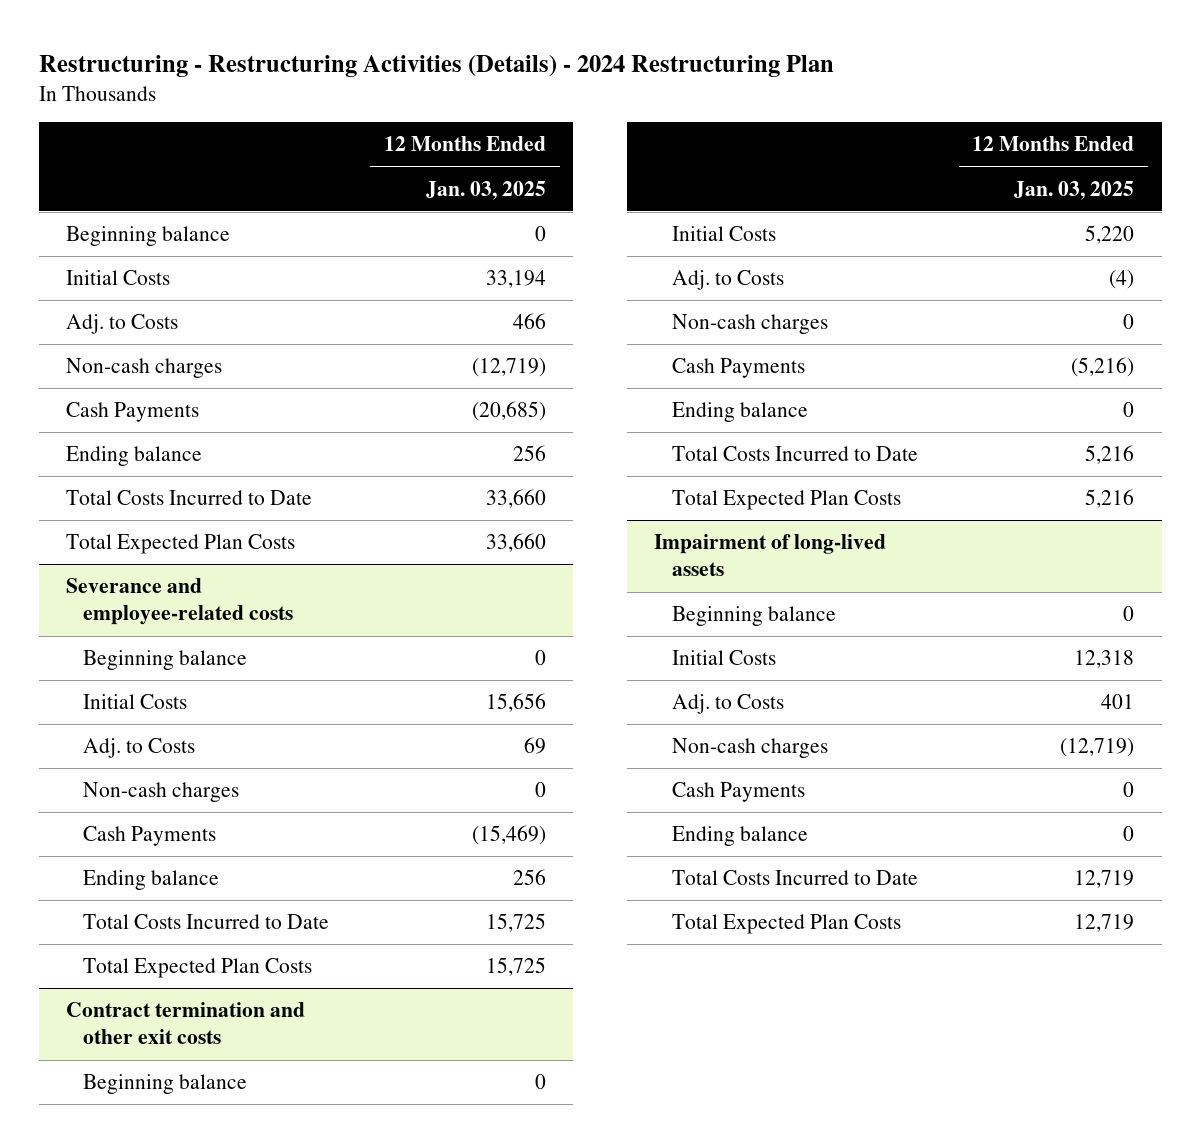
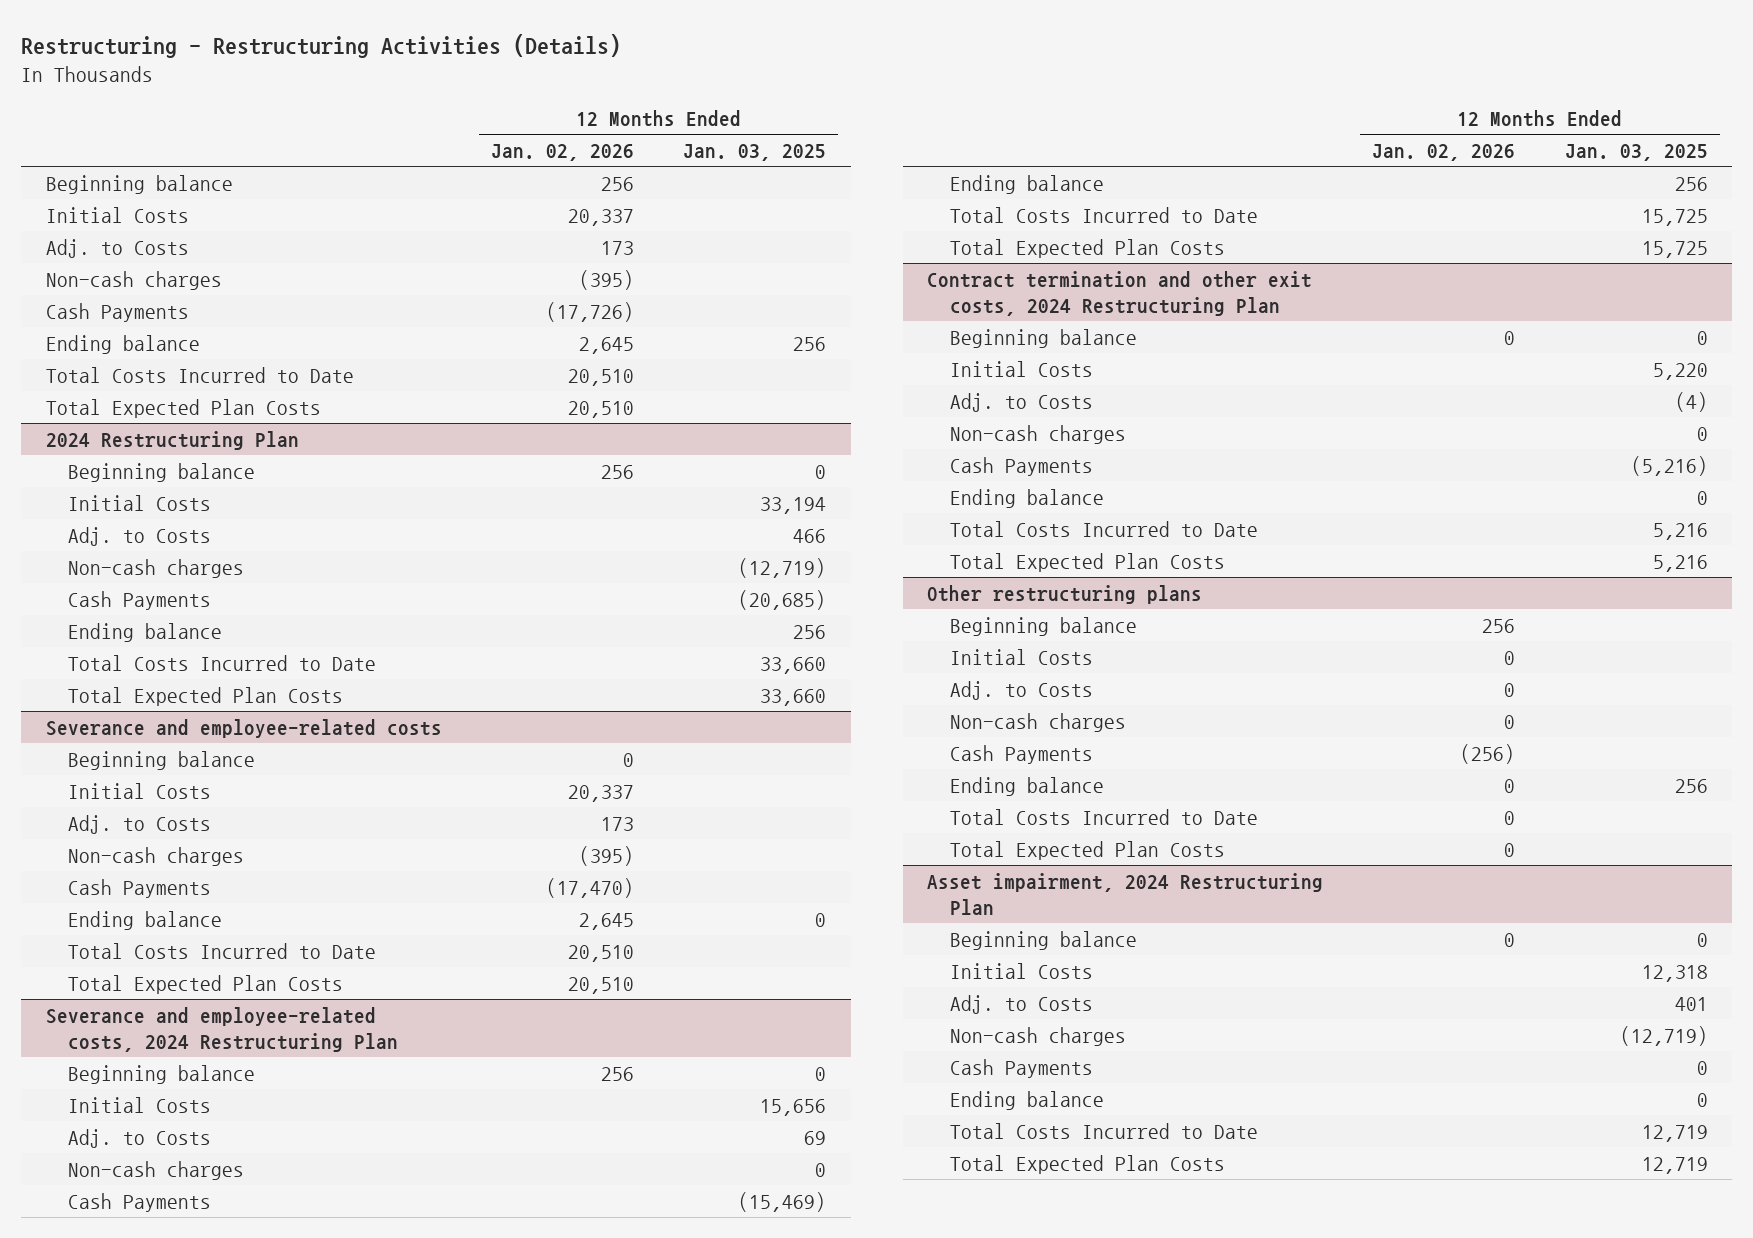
- Restructuring - Restructuring Activities (Details) - 2024 Restructuring Plan
+ Restructuring - Restructuring Activities (Details)
- | 12 Months Ended Jan. 03, 2025
+ | 12 Months Ended Jan. 02, 2026 | 12 Months Ended Jan. 03, 2025
+ Beginning balance | 256 |
+ Initial Costs | 20,337 |
+ Adj. to Costs | 173 |
+ Non-cash charges | (395) |
+ Cash Payments | (17,726) |
+ Ending balance | 2,645 | 256
+ Total Costs Incurred to Date | 20,510 |
+ Total Expected Plan Costs | 20,510 |
+ 2024 Restructuring Plan
@ Severance and employee-related costs
+ Beginning balance | 0 |
+ Initial Costs | 20,337 |
+ Adj. to Costs | 173 |
+ Non-cash charges | (395) |
+ Cash Payments | (17,470) |
+ Ending balance | 2,645 | 0
+ Total Costs Incurred to Date | 20,510 |
+ Total Expected Plan Costs | 20,510 |
+ Severance and employee-related costs, 2024 Restructuring Plan
- Contract termination and other exit costs
+ Contract termination and other exit costs, 2024 Restructuring Plan
- Impairment of long-lived assets
+ Other restructuring plans
+ Beginning balance | 256 |
+ Initial Costs | 0 |
+ Adj. to Costs | 0 |
+ Non-cash charges | 0 |
+ Cash Payments | (256) |
+ Ending balance | 0 | 256
+ Total Costs Incurred to Date | 0 |
+ Total Expected Plan Costs | 0 |
+ Asset impairment, 2024 Restructuring Plan

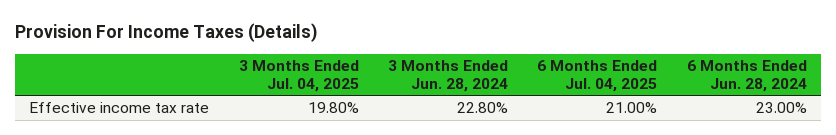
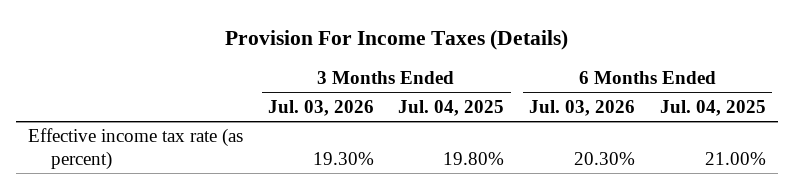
- | 3 Months Ended Jul. 04, 2025 | 3 Months Ended Jun. 28, 2024 | 6 Months Ended Jul. 04, 2025 | 6 Months Ended Jun. 28, 2024
+ | 3 Months Ended Jul. 03, 2026 | 3 Months Ended Jul. 04, 2025 | 6 Months Ended Jul. 03, 2026 | 6 Months Ended Jul. 04, 2025
- Effective income tax rate | 19.80% | 22.80% | 21.00% | 23.00%
+ Effective income tax rate (as percent) | 19.30% | 19.80% | 20.30% | 21.00%

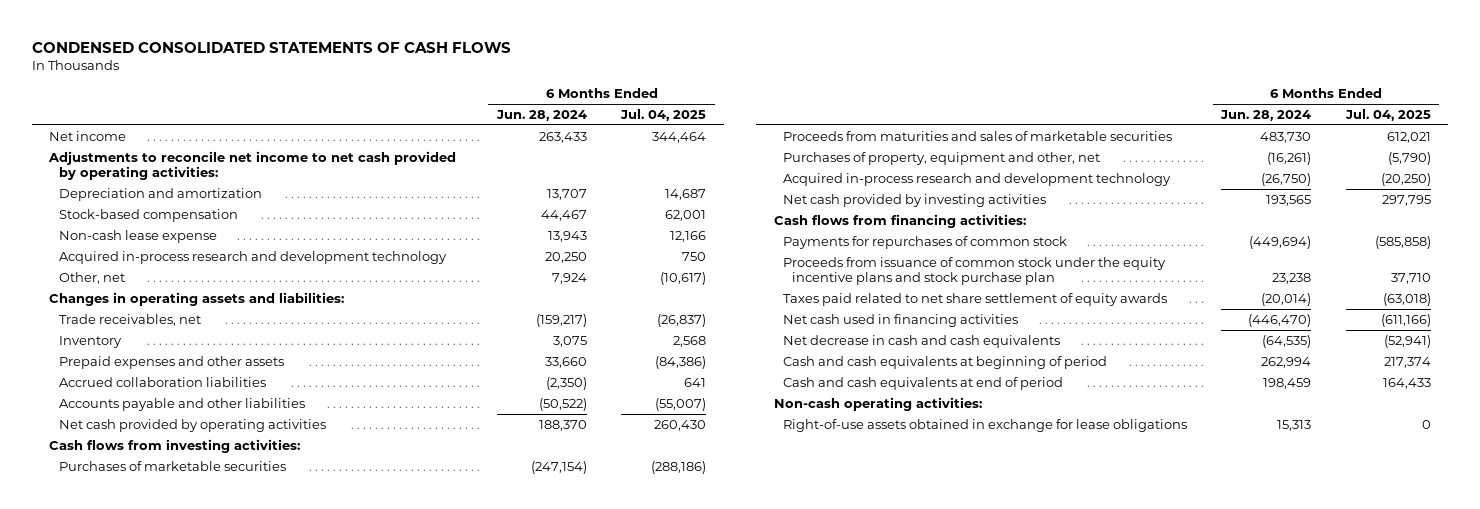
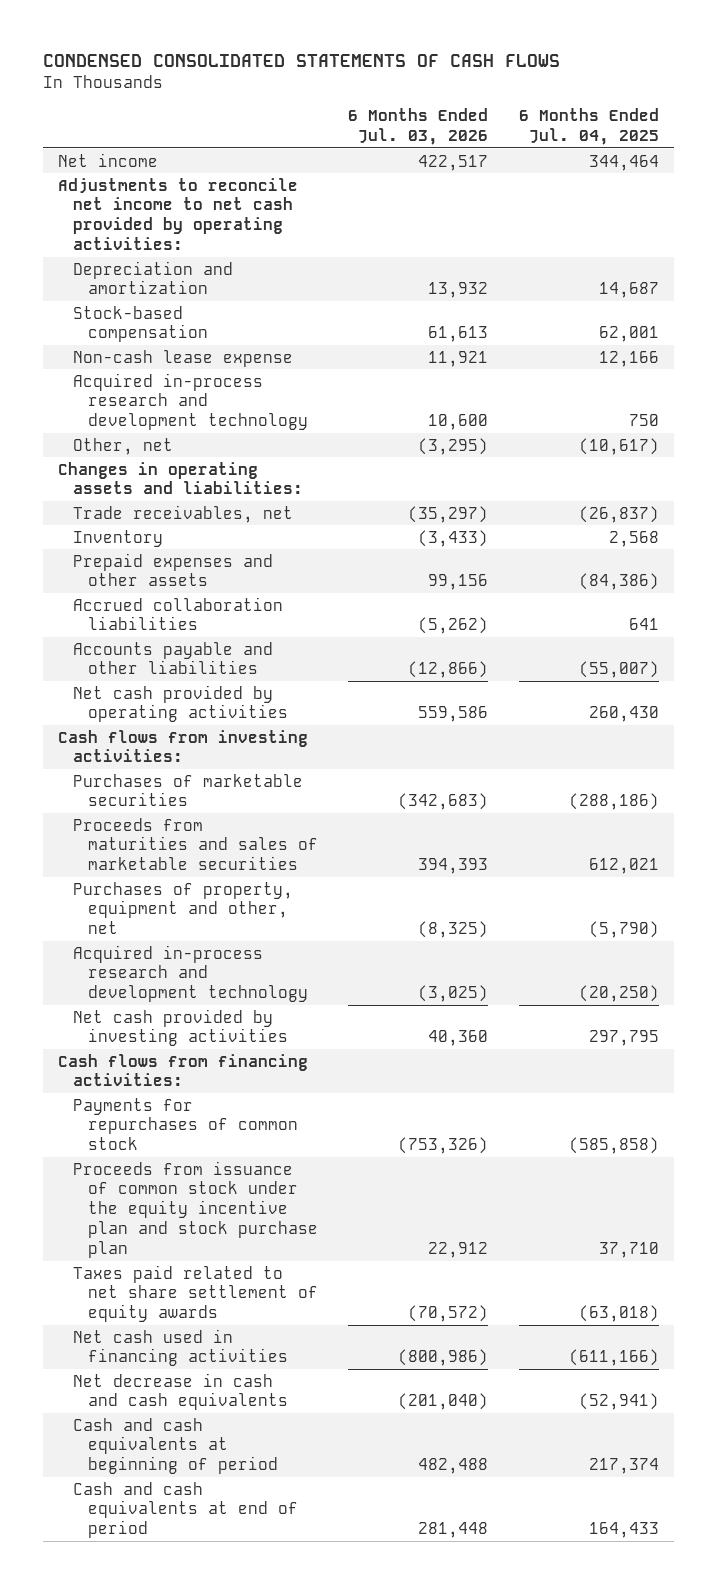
- | 6 Months Ended Jun. 28, 2024 | 6 Months Ended Jul. 04, 2025
+ | 6 Months Ended Jul. 03, 2026 | 6 Months Ended Jul. 04, 2025
- Proceeds from issuance of common stock under the equity incentive plans and stock purchase plan | 23,238 | 37,710
+ Proceeds from issuance of common stock under the equity incentive plan and stock purchase plan | 22,912 | 37,710
- Non-cash operating activities:
- Right-of-use assets obtained in exchange for lease obligations | 15,313 | 0

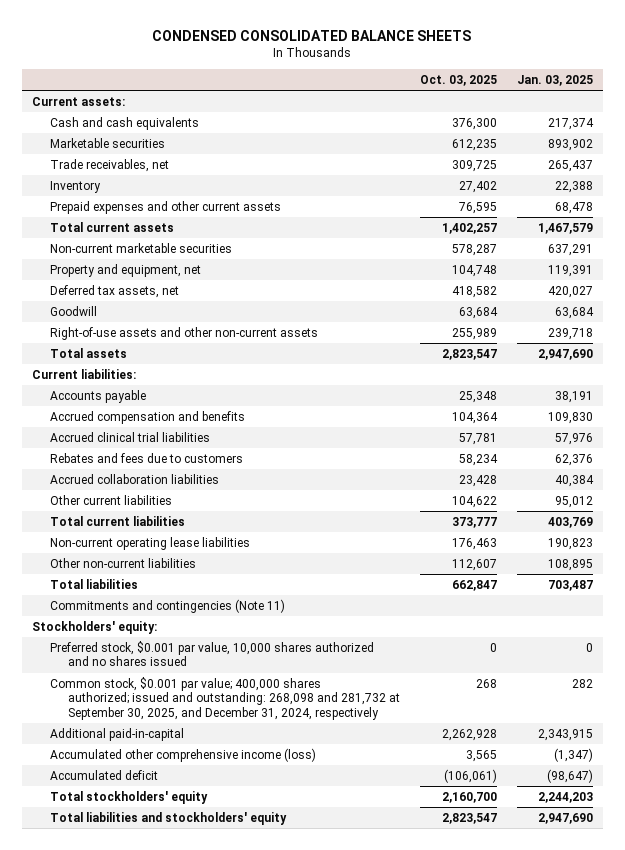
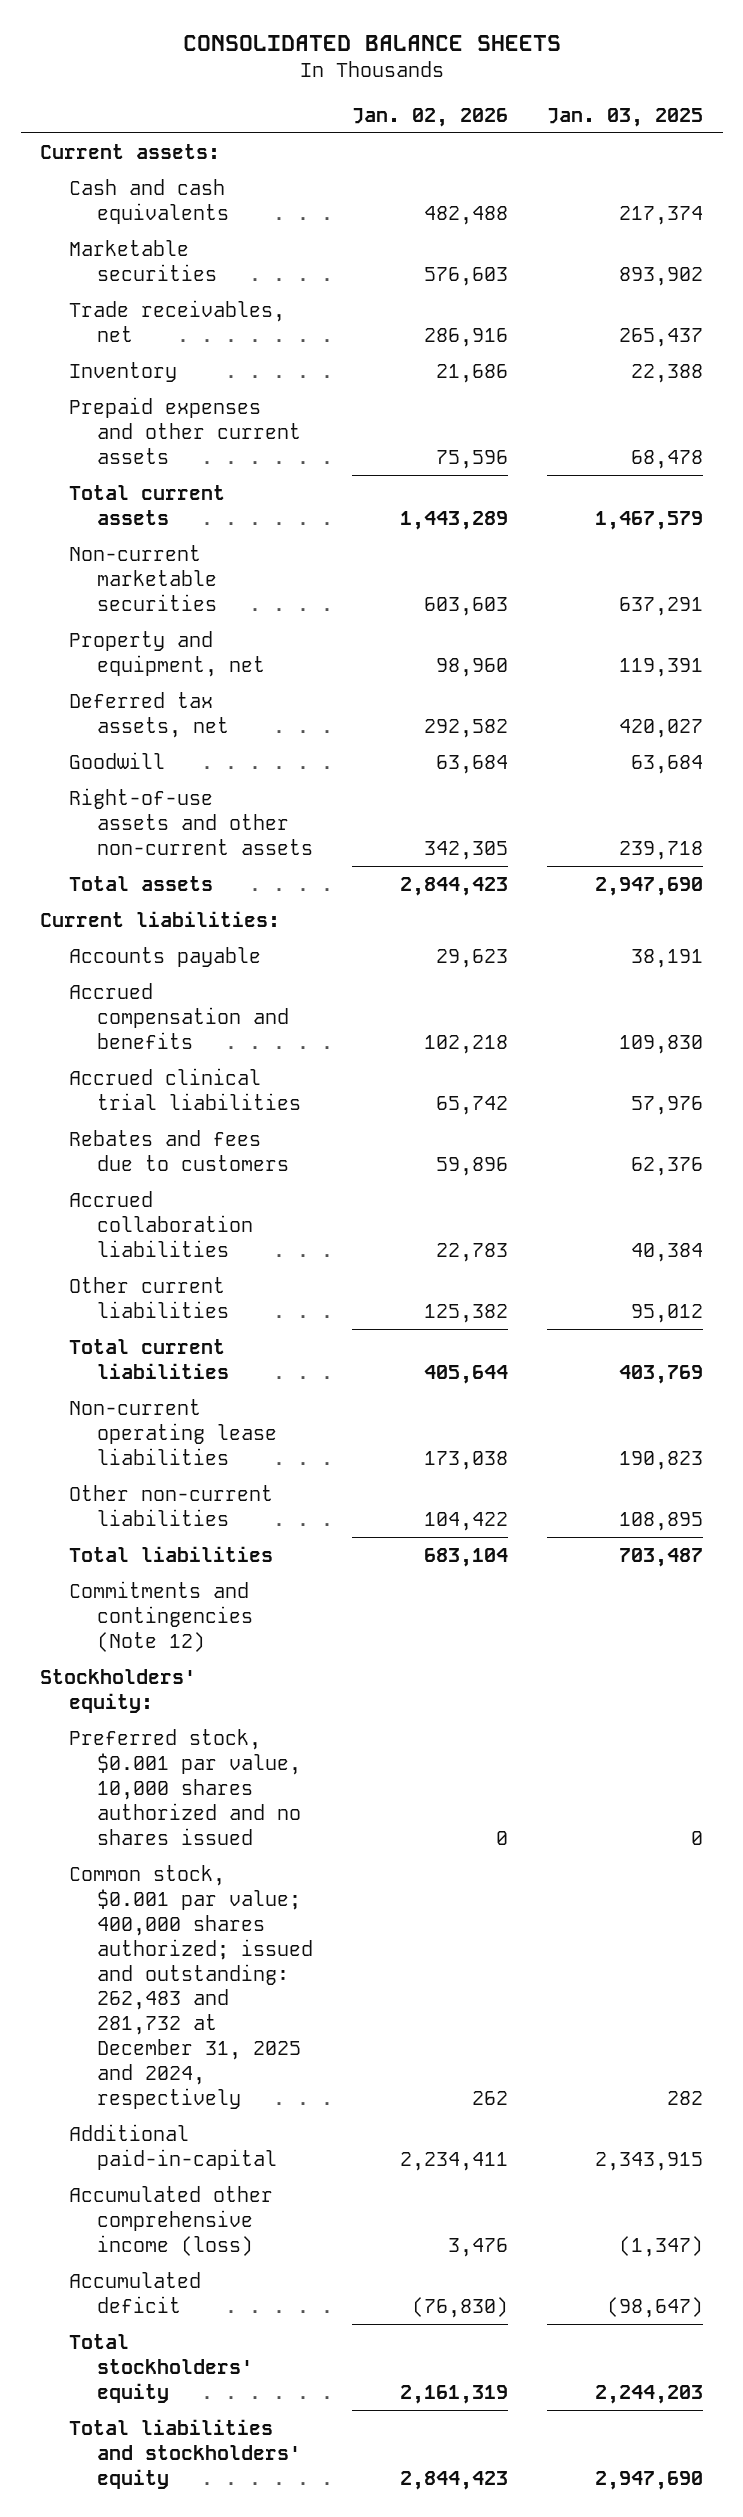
- CONDENSED CONSOLIDATED BALANCE SHEETS
+ CONSOLIDATED BALANCE SHEETS
- | Oct. 03, 2025 | Jan. 03, 2025
+ | Jan. 02, 2026 | Jan. 03, 2025
- Commitments and contingencies (Note 11)
+ Commitments and contingencies (Note 12)
- Common stock, $0.001 par value; 400,000 shares authorized; issued and outstanding: 268,098 and 281,732 at September 30, 2025, and December 31, 2024, respectively | 268 | 282
+ Common stock, $0.001 par value; 400,000 shares authorized; issued and outstanding: 262,483 and 281,732 at December 31, 2025 and 2024, respectively | 262 | 282

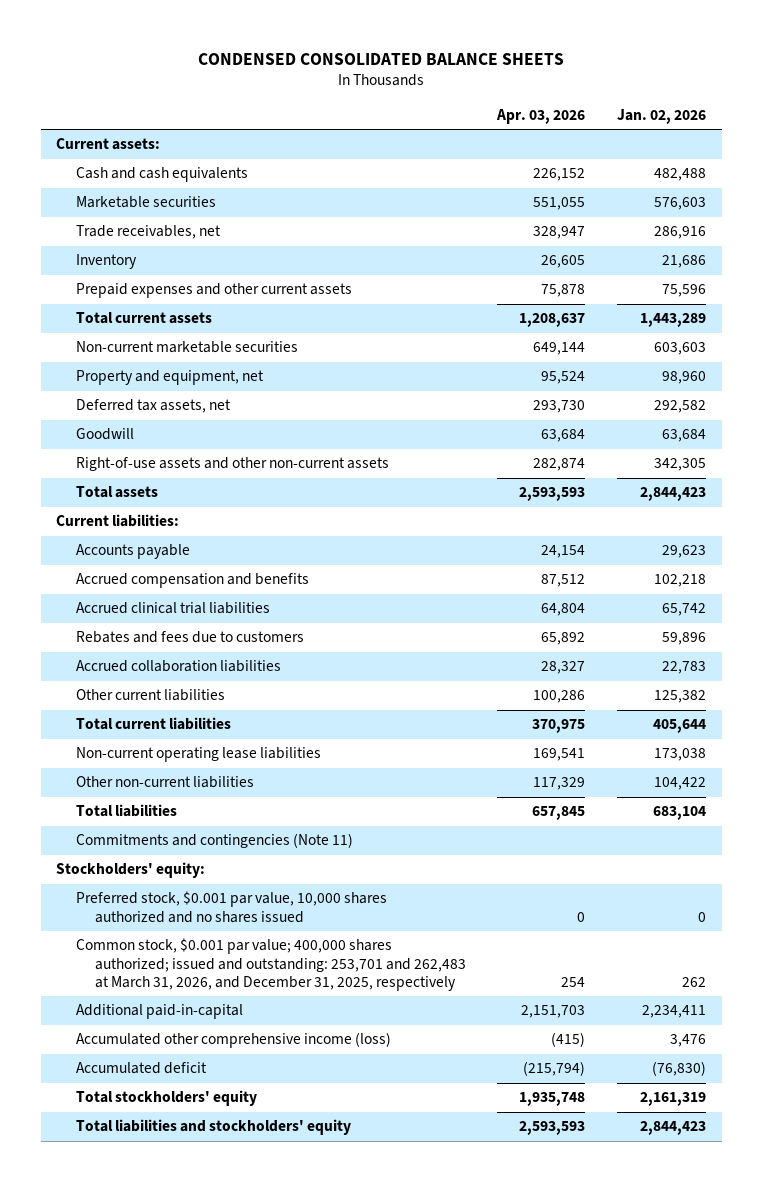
- CONSOLIDATED BALANCE SHEETS
+ CONDENSED CONSOLIDATED BALANCE SHEETS
- | Jan. 02, 2026 | Jan. 03, 2025
+ | Apr. 03, 2026 | Jan. 02, 2026
- Commitments and contingencies (Note 12)
+ Commitments and contingencies (Note 11)
- Common stock, $0.001 par value; 400,000 shares authorized; issued and outstanding: 262,483 and 281,732 at December 31, 2025 and 2024, respectively | 262 | 282
+ Common stock, $0.001 par value; 400,000 shares authorized; issued and outstanding: 253,701 and 262,483 at March 31, 2026, and December 31, 2025, respectively | 254 | 262

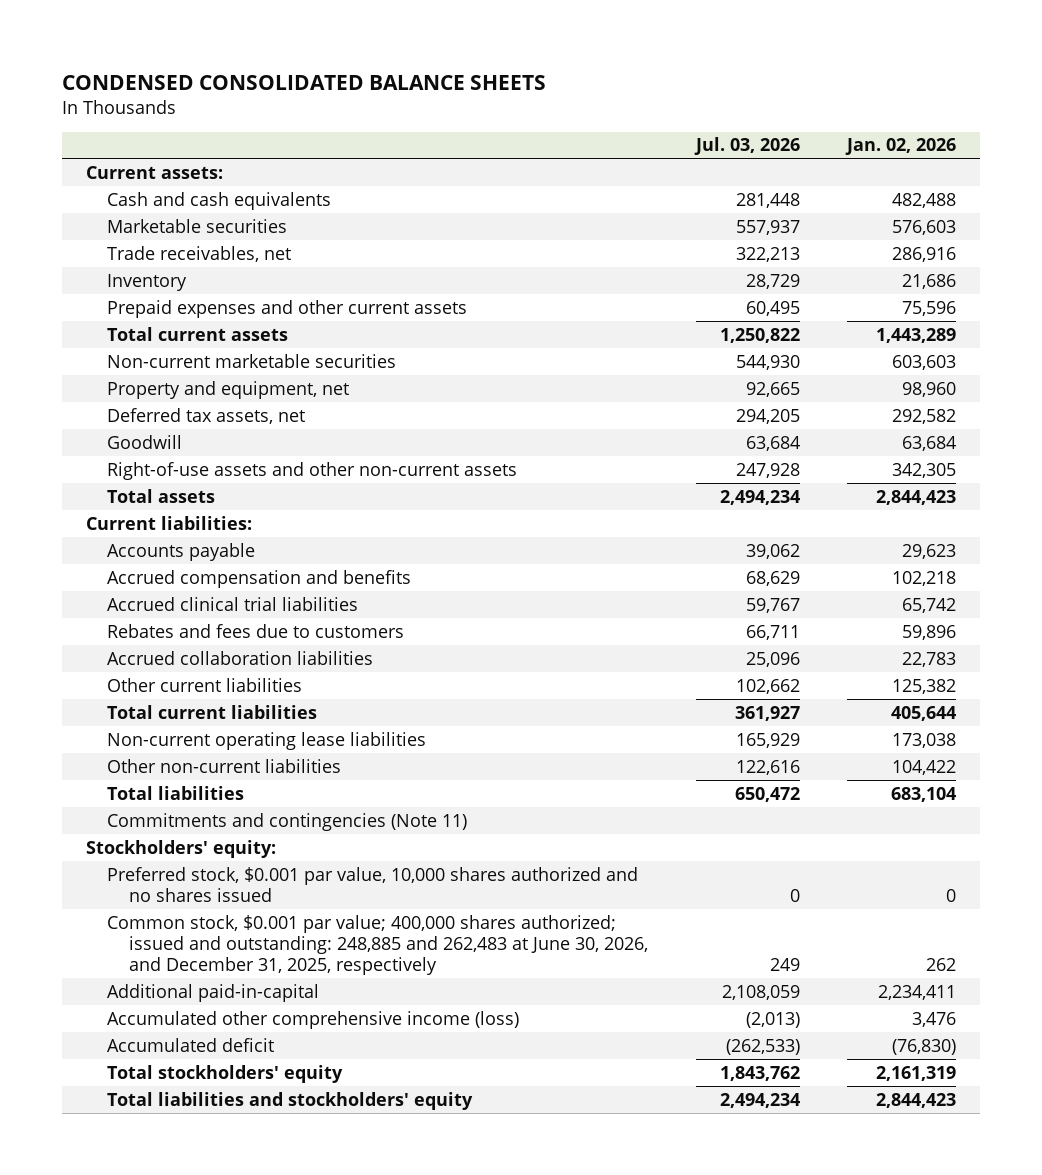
- | Apr. 03, 2026 | Jan. 02, 2026
+ | Jul. 03, 2026 | Jan. 02, 2026
- Common stock, $0.001 par value; 400,000 shares authorized; issued and outstanding: 253,701 and 262,483 at March 31, 2026, and December 31, 2025, respectively | 254 | 262
+ Common stock, $0.001 par value; 400,000 shares authorized; issued and outstanding: 248,885 and 262,483 at June 30, 2026, and December 31, 2025, respectively | 249 | 262

